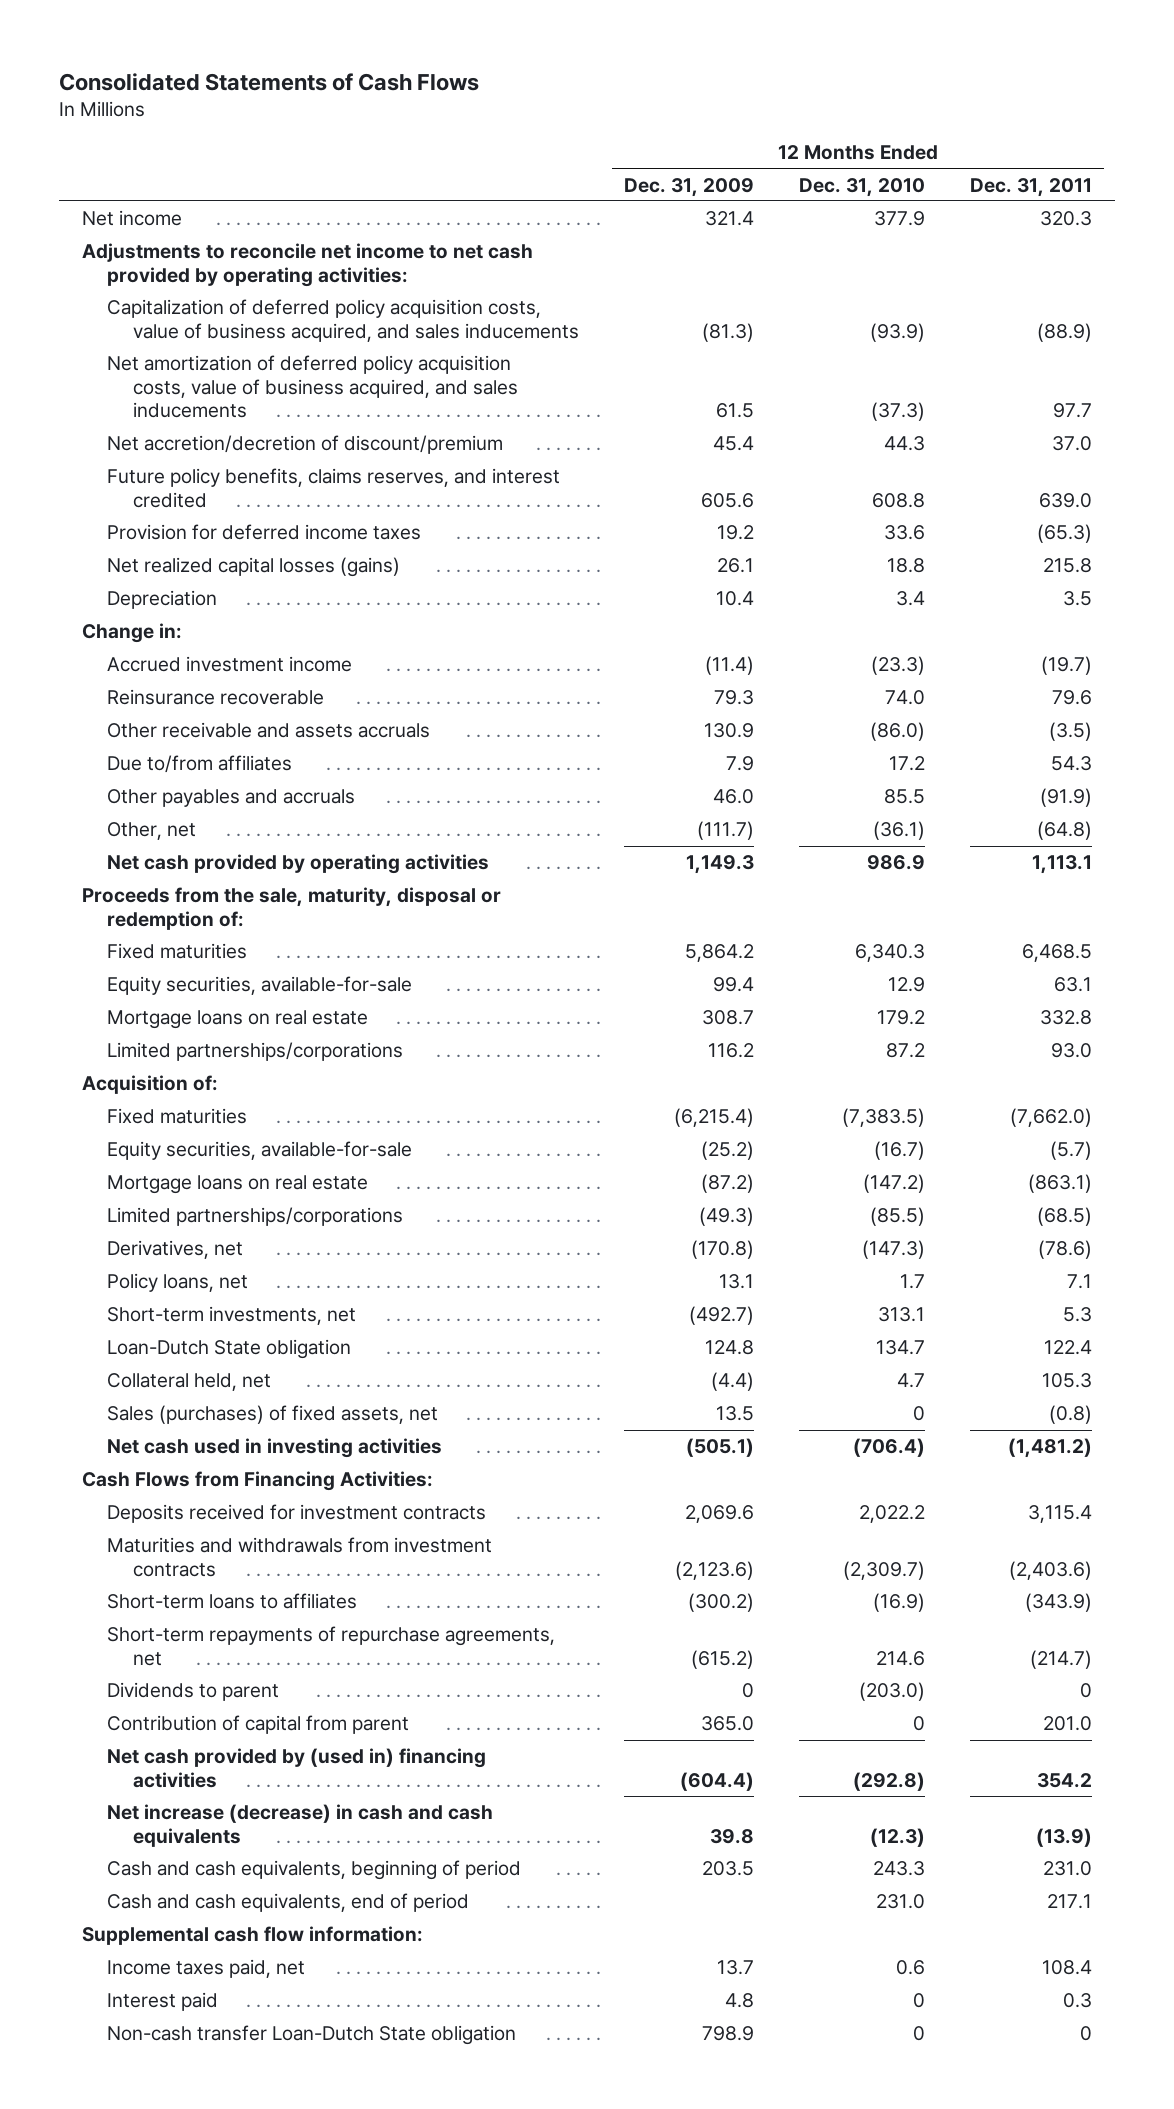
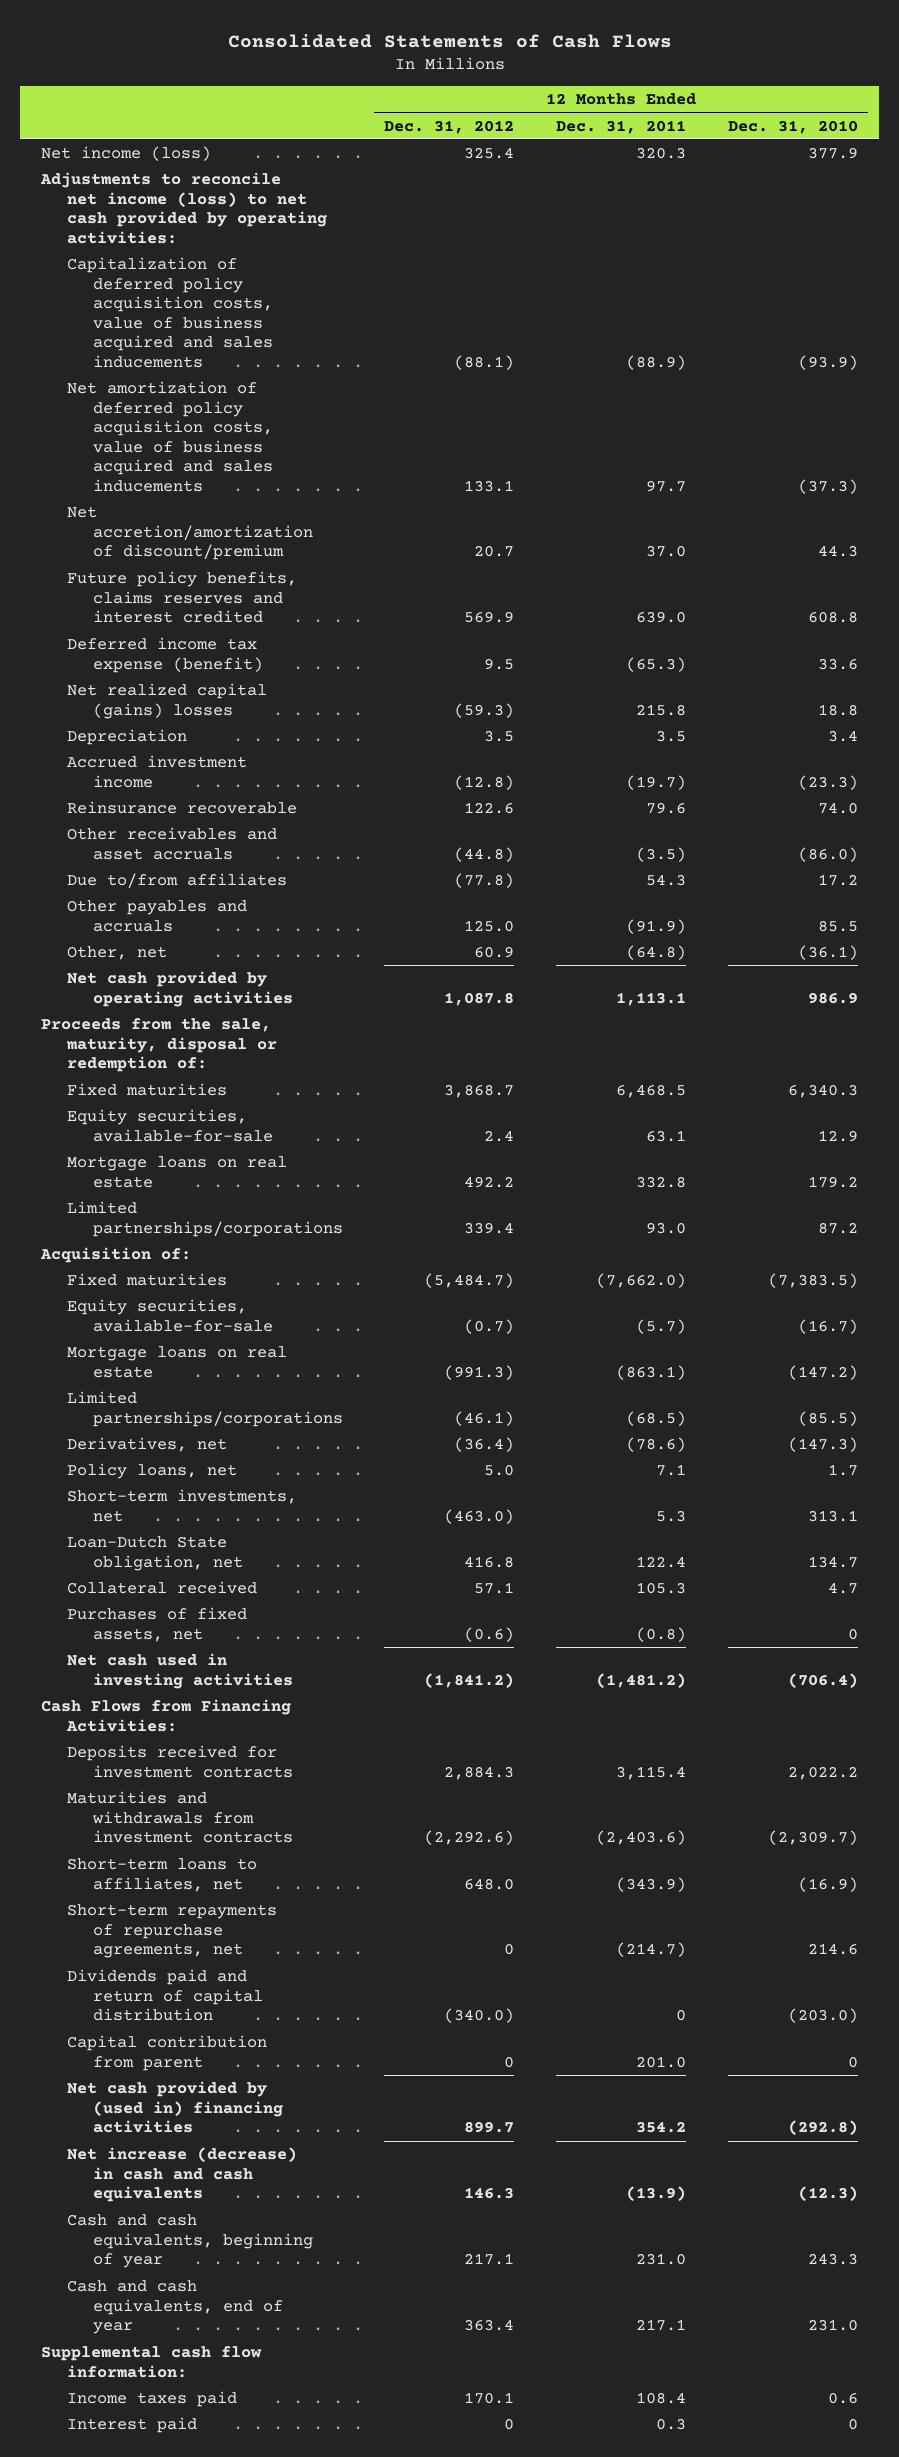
- | 12 Months Ended Dec. 31, 2009 | 12 Months Ended Dec. 31, 2010 | 12 Months Ended Dec. 31, 2011
+ | 12 Months Ended Dec. 31, 2012 | 12 Months Ended Dec. 31, 2011 | 12 Months Ended Dec. 31, 2010
- Net income | 321.4 | 377.9 | 320.3
- Adjustments to reconcile net income to net cash provided by operating activities:
- Capitalization of deferred policy acquisition costs, value of business acquired, and sales inducements | (81.3) | (93.9) | (88.9)
- Net amortization of deferred policy acquisition costs, value of business acquired, and sales inducements | 61.5 | (37.3) | 97.7
- Net accretion/decretion of discount/premium | 45.4 | 44.3 | 37.0
- Future policy benefits, claims reserves, and interest credited | 605.6 | 608.8 | 639.0
- Provision for deferred income taxes | 19.2 | 33.6 | (65.3)
- Net realized capital losses (gains) | 26.1 | 18.8 | 215.8
+ Net income (loss) | 325.4 | 320.3 | 377.9
+ Adjustments to reconcile net income (loss) to net cash provided by operating activities:
+ Capitalization of deferred policy acquisition costs, value of business acquired and sales inducements | (88.1) | (88.9) | (93.9)
+ Net amortization of deferred policy acquisition costs, value of business acquired and sales inducements | 133.1 | 97.7 | (37.3)
+ Net accretion/amortization of discount/premium | 20.7 | 37.0 | 44.3
+ Future policy benefits, claims reserves and interest credited | 569.9 | 639.0 | 608.8
+ Deferred income tax expense (benefit) | 9.5 | (65.3) | 33.6
+ Net realized capital (gains) losses | (59.3) | 215.8 | 18.8
- Change in:
- Other receivable and assets accruals | 130.9 | (86.0) | (3.5)
+ Other receivables and asset accruals | (44.8) | (3.5) | (86.0)
- Loan-Dutch State obligation | 124.8 | 134.7 | 122.4
- Collateral held, net | (4.4) | 4.7 | 105.3
- Sales (purchases) of fixed assets, net | 13.5 | 0 | (0.8)
+ Loan-Dutch State obligation, net | 416.8 | 122.4 | 134.7
+ Collateral received | 57.1 | 105.3 | 4.7
+ Purchases of fixed assets, net | (0.6) | (0.8) | 0
- Short-term loans to affiliates | (300.2) | (16.9) | (343.9)
+ Short-term loans to affiliates, net | 648.0 | (343.9) | (16.9)
- Dividends to parent | 0 | (203.0) | 0
- Contribution of capital from parent | 365.0 | 0 | 201.0
+ Dividends paid and return of capital distribution | (340.0) | 0 | (203.0)
+ Capital contribution from parent | 0 | 201.0 | 0
- Cash and cash equivalents, beginning of period | 203.5 | 243.3 | 231.0
- Cash and cash equivalents, end of period | | 231.0 | 217.1
+ Cash and cash equivalents, beginning of year | 217.1 | 231.0 | 243.3
+ Cash and cash equivalents, end of year | 363.4 | 217.1 | 231.0
- Income taxes paid, net | 13.7 | 0.6 | 108.4
+ Income taxes paid | 170.1 | 108.4 | 0.6
- Non-cash transfer Loan-Dutch State obligation | 798.9 | 0 | 0

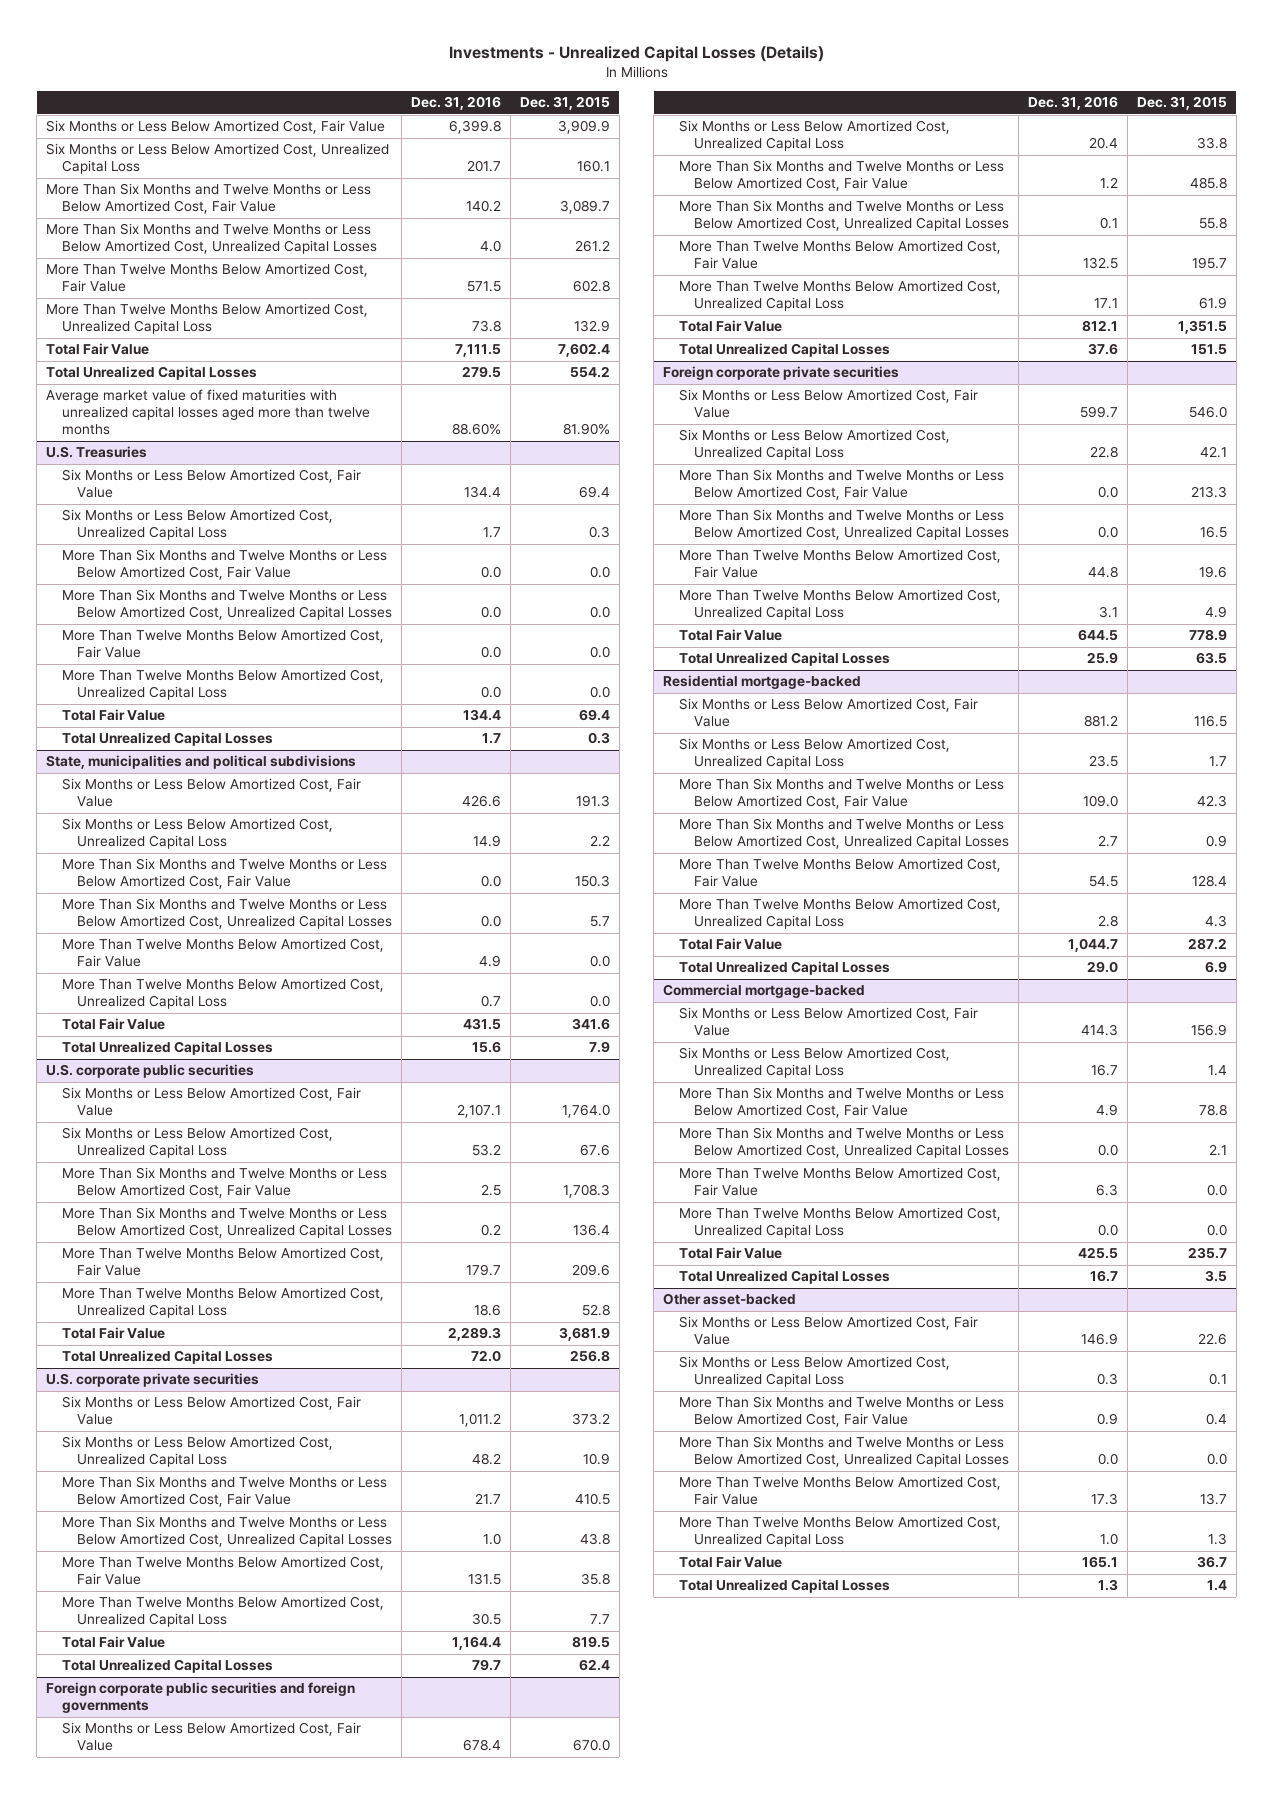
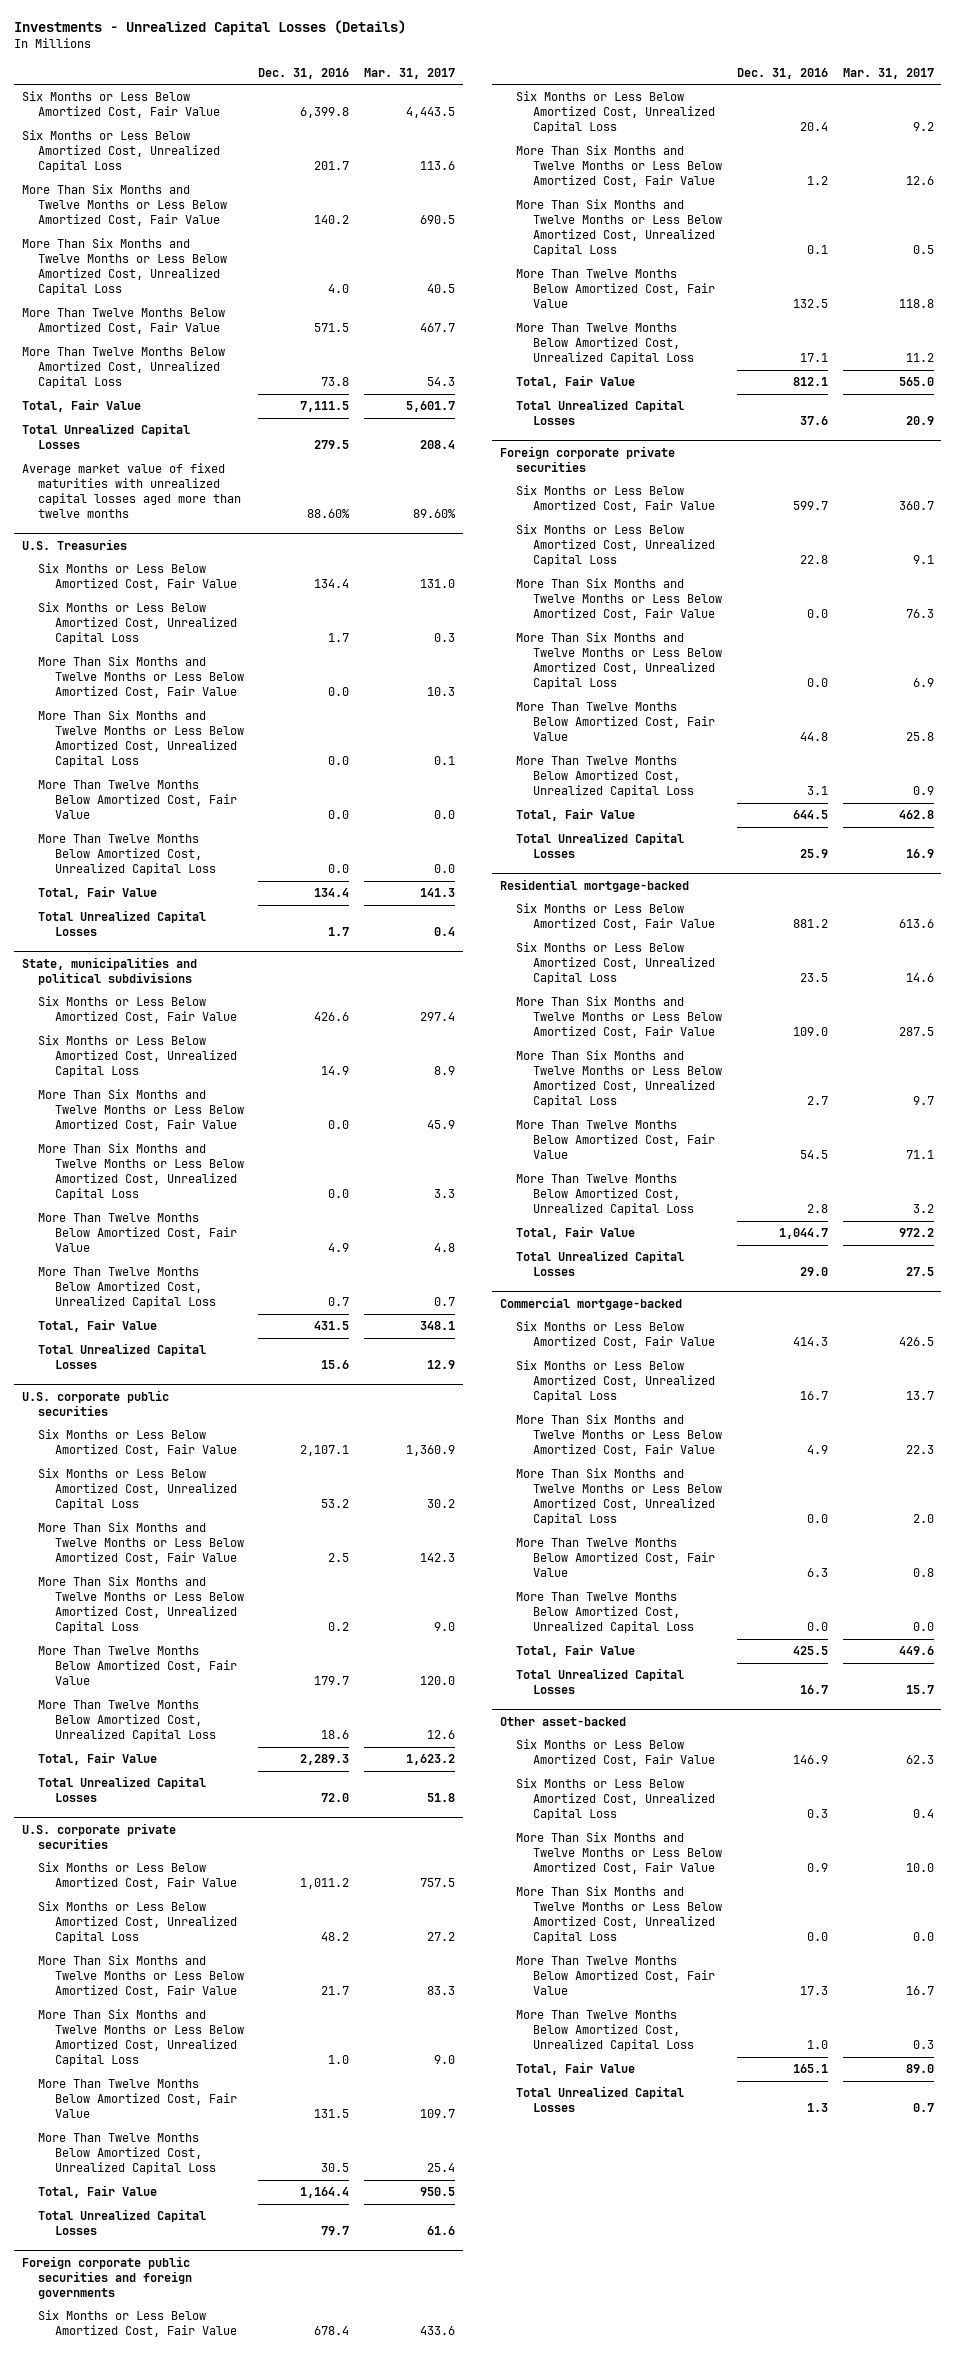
- | Dec. 31, 2016 | Dec. 31, 2015
+ | Dec. 31, 2016 | Mar. 31, 2017
- More Than Six Months and Twelve Months or Less Below Amortized Cost, Unrealized Capital Losses | 4.0 | 261.2
+ More Than Six Months and Twelve Months or Less Below Amortized Cost, Unrealized Capital Loss | 4.0 | 40.5
- Total Fair Value | 7,111.5 | 7,602.4
+ Total, Fair Value | 7,111.5 | 5,601.7
@ U.S. Treasuries
- More Than Six Months and Twelve Months or Less Below Amortized Cost, Unrealized Capital Losses | 0.0 | 0.0
+ More Than Six Months and Twelve Months or Less Below Amortized Cost, Unrealized Capital Loss | 0.0 | 0.1
- Total Fair Value | 134.4 | 69.4
+ Total, Fair Value | 134.4 | 141.3
@ State, municipalities and political subdivisions
- More Than Six Months and Twelve Months or Less Below Amortized Cost, Unrealized Capital Losses | 0.0 | 5.7
+ More Than Six Months and Twelve Months or Less Below Amortized Cost, Unrealized Capital Loss | 0.0 | 3.3
- Total Fair Value | 431.5 | 341.6
+ Total, Fair Value | 431.5 | 348.1
@ U.S. corporate public securities
- More Than Six Months and Twelve Months or Less Below Amortized Cost, Unrealized Capital Losses | 0.2 | 136.4
+ More Than Six Months and Twelve Months or Less Below Amortized Cost, Unrealized Capital Loss | 0.2 | 9.0
- Total Fair Value | 2,289.3 | 3,681.9
+ Total, Fair Value | 2,289.3 | 1,623.2
@ U.S. corporate private securities
- More Than Six Months and Twelve Months or Less Below Amortized Cost, Unrealized Capital Losses | 1.0 | 43.8
+ More Than Six Months and Twelve Months or Less Below Amortized Cost, Unrealized Capital Loss | 1.0 | 9.0
- Total Fair Value | 1,164.4 | 819.5
+ Total, Fair Value | 1,164.4 | 950.5
@ Foreign corporate public securities and foreign governments
- More Than Six Months and Twelve Months or Less Below Amortized Cost, Unrealized Capital Losses | 0.1 | 55.8
+ More Than Six Months and Twelve Months or Less Below Amortized Cost, Unrealized Capital Loss | 0.1 | 0.5
- Total Fair Value | 812.1 | 1,351.5
+ Total, Fair Value | 812.1 | 565.0
@ Foreign corporate private securities
- More Than Six Months and Twelve Months or Less Below Amortized Cost, Unrealized Capital Losses | 0.0 | 16.5
+ More Than Six Months and Twelve Months or Less Below Amortized Cost, Unrealized Capital Loss | 0.0 | 6.9
- Total Fair Value | 644.5 | 778.9
+ Total, Fair Value | 644.5 | 462.8
@ Residential mortgage-backed
- More Than Six Months and Twelve Months or Less Below Amortized Cost, Unrealized Capital Losses | 2.7 | 0.9
+ More Than Six Months and Twelve Months or Less Below Amortized Cost, Unrealized Capital Loss | 2.7 | 9.7
- Total Fair Value | 1,044.7 | 287.2
+ Total, Fair Value | 1,044.7 | 972.2
@ Commercial mortgage-backed
- More Than Six Months and Twelve Months or Less Below Amortized Cost, Unrealized Capital Losses | 0.0 | 2.1
+ More Than Six Months and Twelve Months or Less Below Amortized Cost, Unrealized Capital Loss | 0.0 | 2.0
- Total Fair Value | 425.5 | 235.7
+ Total, Fair Value | 425.5 | 449.6
@ Other asset-backed
- More Than Six Months and Twelve Months or Less Below Amortized Cost, Unrealized Capital Losses | 0.0 | 0.0
+ More Than Six Months and Twelve Months or Less Below Amortized Cost, Unrealized Capital Loss | 0.0 | 0.0
- Total Fair Value | 165.1 | 36.7
+ Total, Fair Value | 165.1 | 89.0

